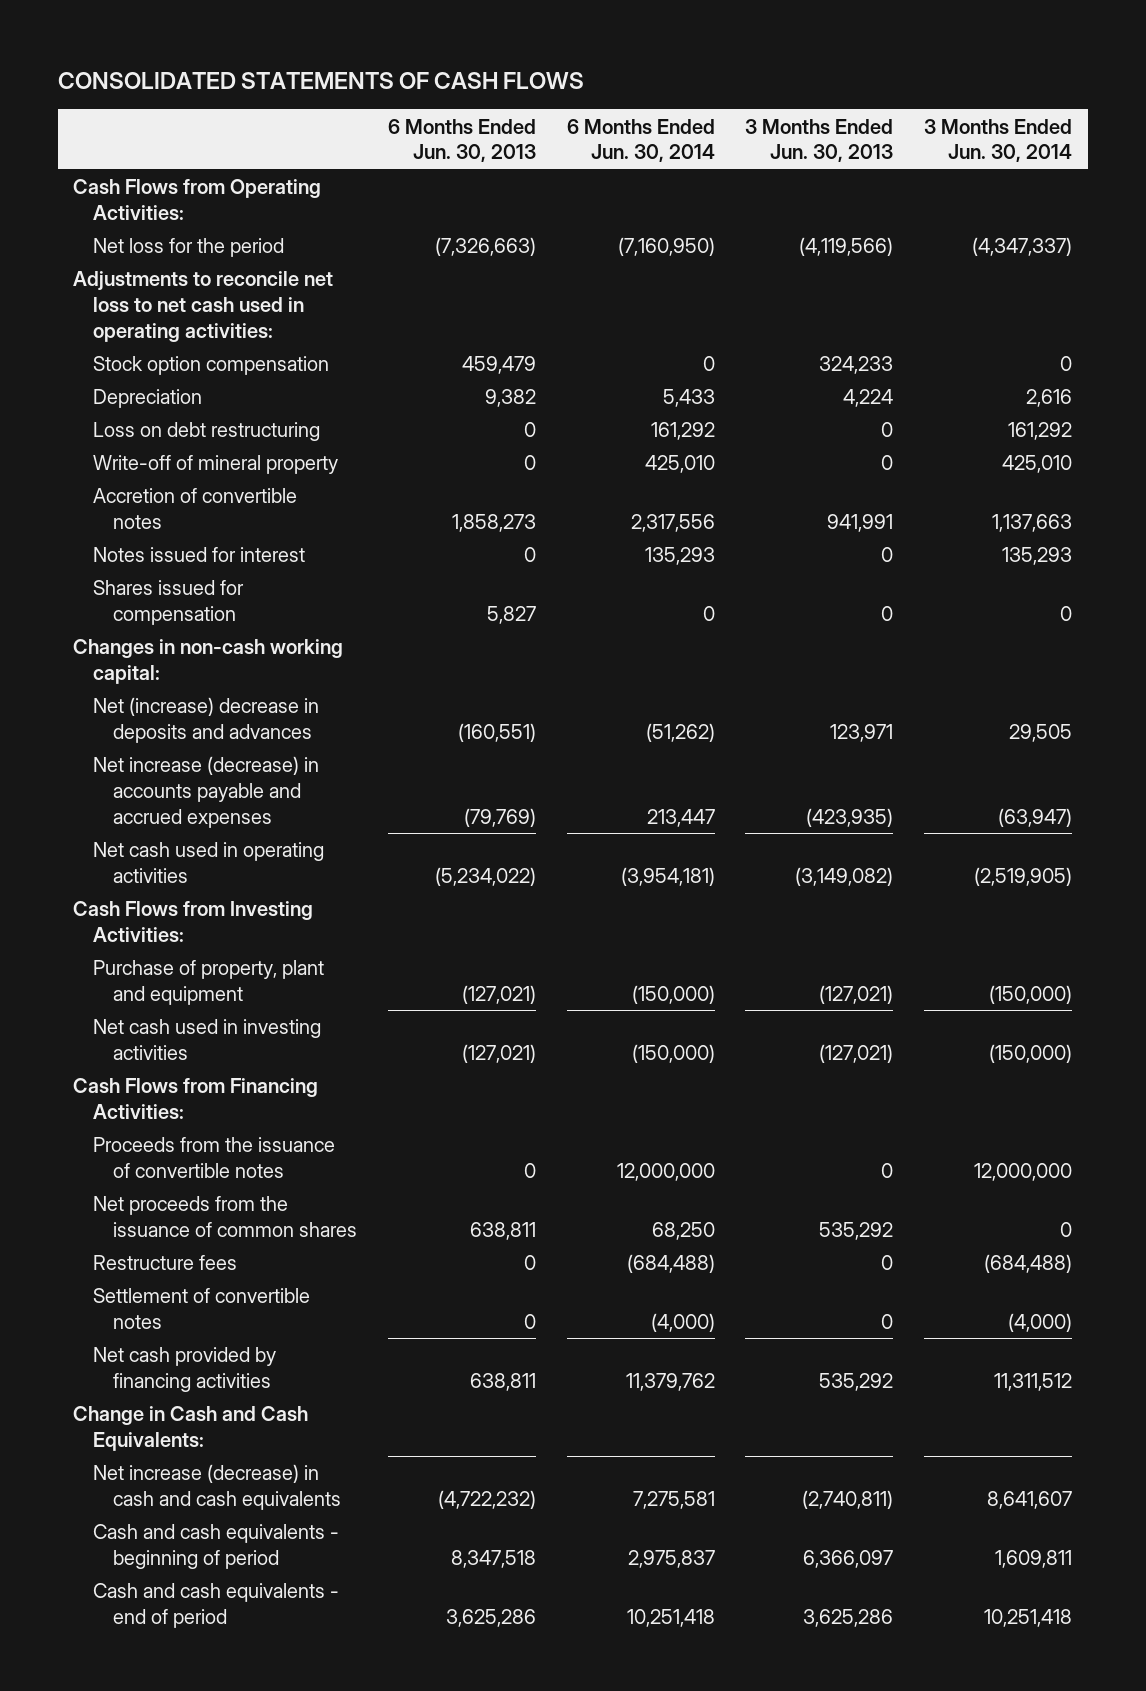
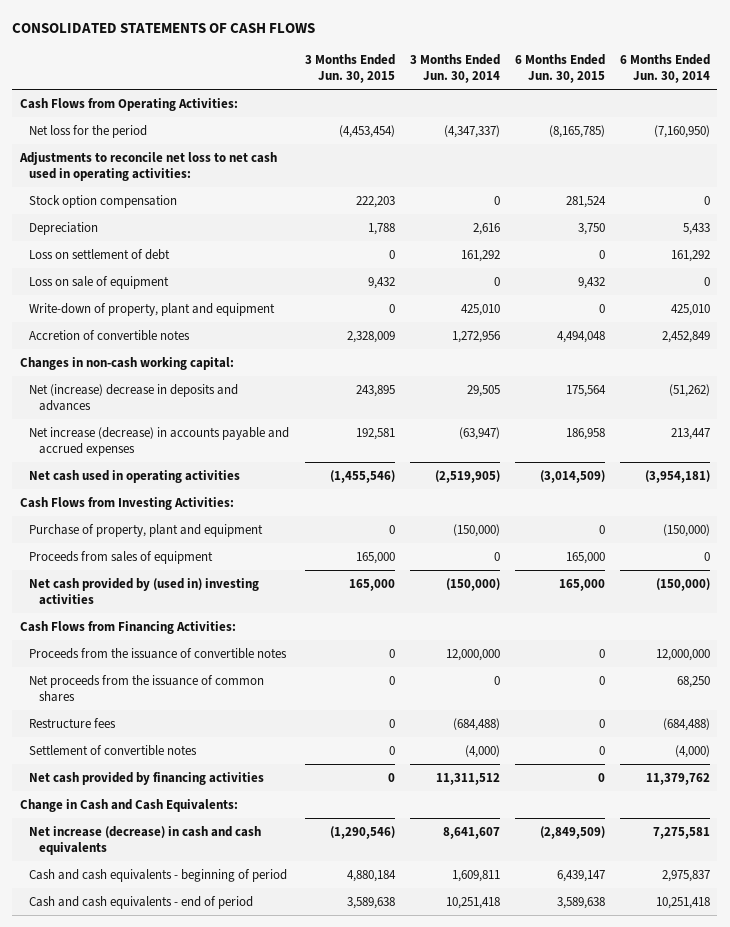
- | 6 Months Ended Jun. 30, 2013 | 6 Months Ended Jun. 30, 2014 | 3 Months Ended Jun. 30, 2013 | 3 Months Ended Jun. 30, 2014
+ | 3 Months Ended Jun. 30, 2015 | 3 Months Ended Jun. 30, 2014 | 6 Months Ended Jun. 30, 2015 | 6 Months Ended Jun. 30, 2014
- Loss on debt restructuring | 0 | 161,292 | 0 | 161,292
- Write-off of mineral property | 0 | 425,010 | 0 | 425,010
- Accretion of convertible notes | 1,858,273 | 2,317,556 | 941,991 | 1,137,663
- Notes issued for interest | 0 | 135,293 | 0 | 135,293
- Shares issued for compensation | 5,827 | 0 | 0 | 0
+ Loss on settlement of debt | 0 | 161,292 | 0 | 161,292
+ Loss on sale of equipment | 9,432 | 0 | 9,432 | 0
+ Write-down of property, plant and equipment | 0 | 425,010 | 0 | 425,010
+ Accretion of convertible notes | 2,328,009 | 1,272,956 | 4,494,048 | 2,452,849
- Net cash used in investing activities | (127,021) | (150,000) | (127,021) | (150,000)
+ Proceeds from sales of equipment | 165,000 | 0 | 165,000 | 0
+ Net cash provided by (used in) investing activities | 165,000 | (150,000) | 165,000 | (150,000)

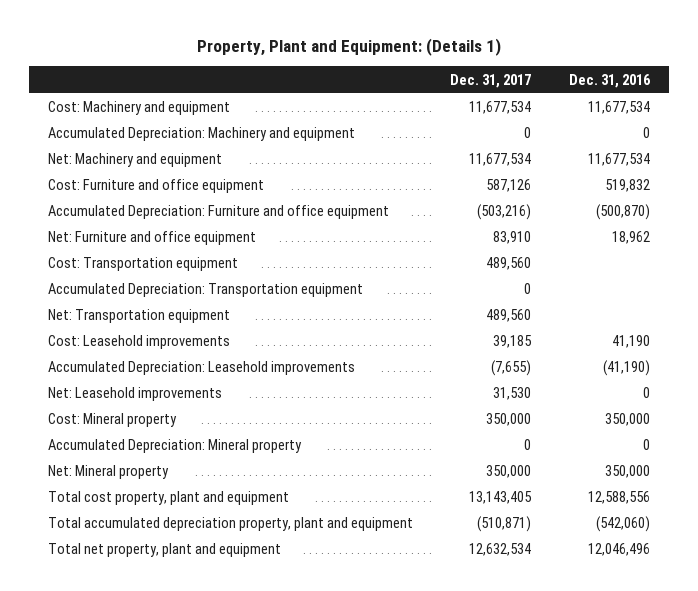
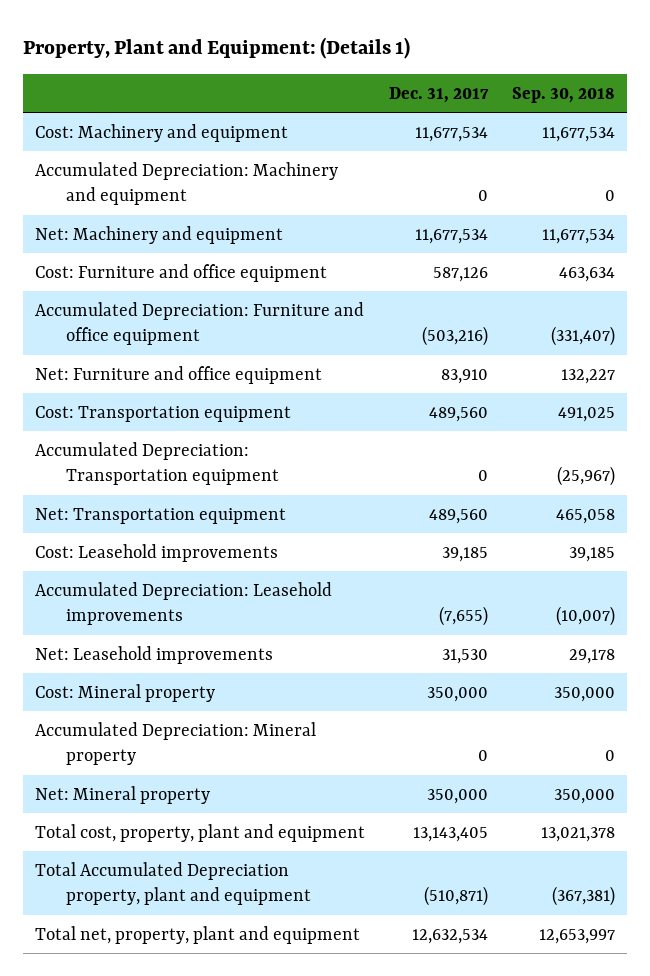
- | Dec. 31, 2017 | Dec. 31, 2016
+ | Dec. 31, 2017 | Sep. 30, 2018
- Total cost property, plant and equipment | 13,143,405 | 12,588,556
- Total accumulated depreciation property, plant and equipment | (510,871) | (542,060)
- Total net property, plant and equipment | 12,632,534 | 12,046,496
+ Total cost, property, plant and equipment | 13,143,405 | 13,021,378
+ Total Accumulated Depreciation property, plant and equipment | (510,871) | (367,381)
+ Total net, property, plant and equipment | 12,632,534 | 12,653,997

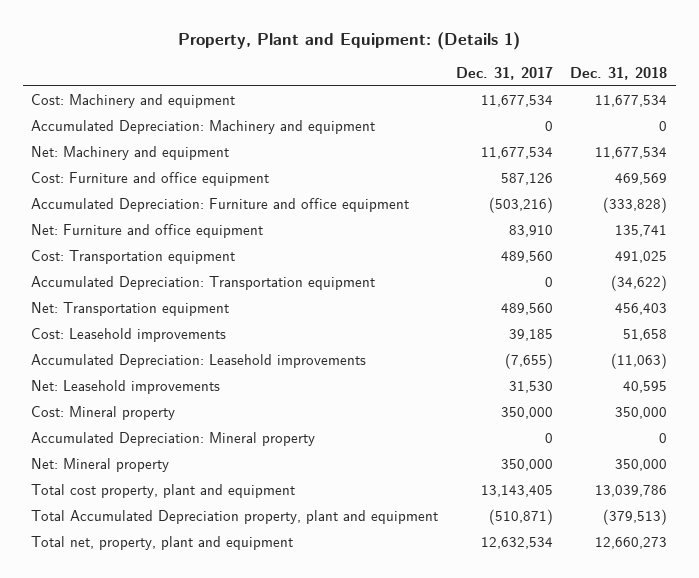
- | Dec. 31, 2017 | Sep. 30, 2018
+ | Dec. 31, 2017 | Dec. 31, 2018
- Total cost, property, plant and equipment | 13,143,405 | 13,021,378
+ Total cost property, plant and equipment | 13,143,405 | 13,039,786

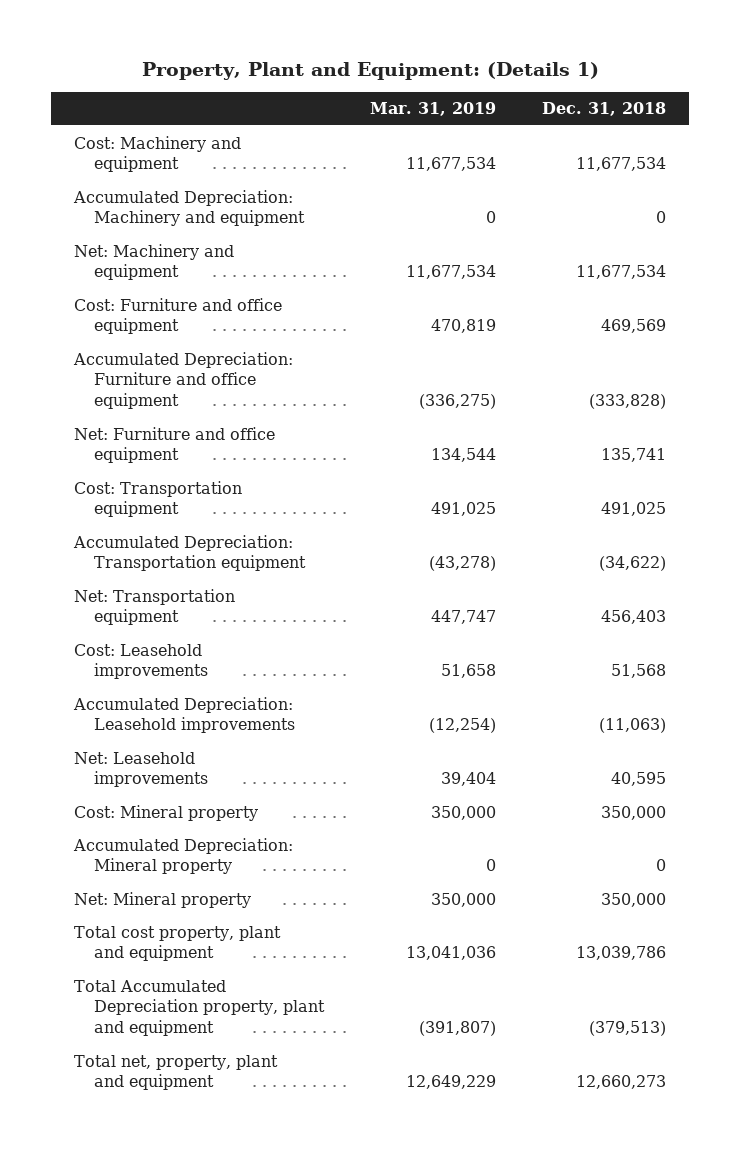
- | Dec. 31, 2017 | Dec. 31, 2018
+ | Mar. 31, 2019 | Dec. 31, 2018
- Cost: Leasehold improvements | 39,185 | 51,658
+ Cost: Leasehold improvements | 51,658 | 51,568

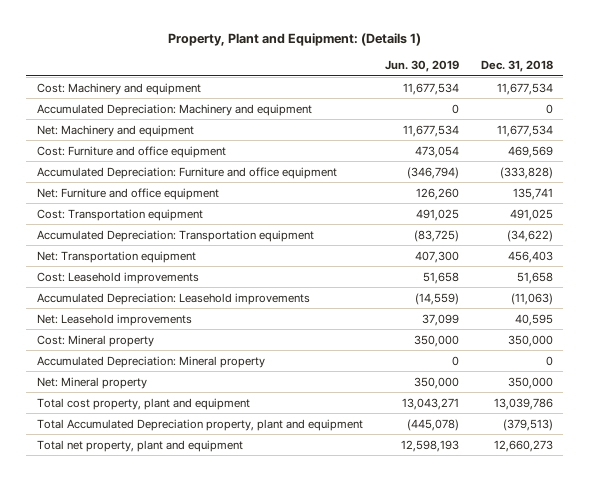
- | Mar. 31, 2019 | Dec. 31, 2018
+ | Jun. 30, 2019 | Dec. 31, 2018
- Cost: Leasehold improvements | 51,658 | 51,568
+ Cost: Leasehold improvements | 51,658 | 51,658
- Total net, property, plant and equipment | 12,649,229 | 12,660,273
+ Total net property, plant and equipment | 12,598,193 | 12,660,273

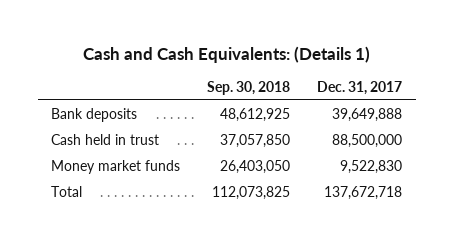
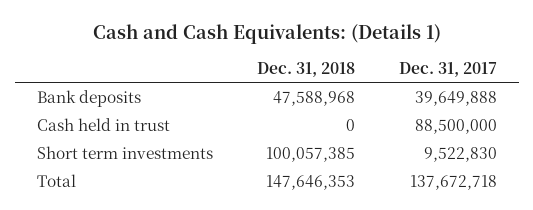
- | Sep. 30, 2018 | Dec. 31, 2017
+ | Dec. 31, 2018 | Dec. 31, 2017
- Money market funds | 26,403,050 | 9,522,830
+ Short term investments | 100,057,385 | 9,522,830

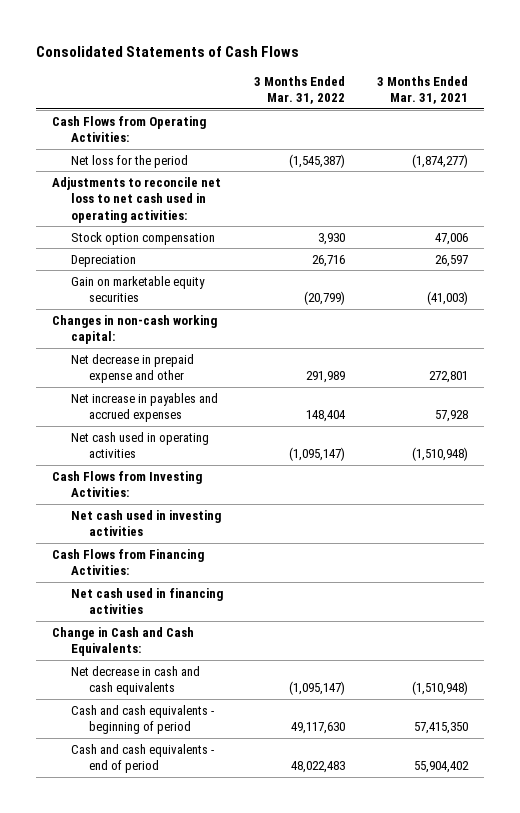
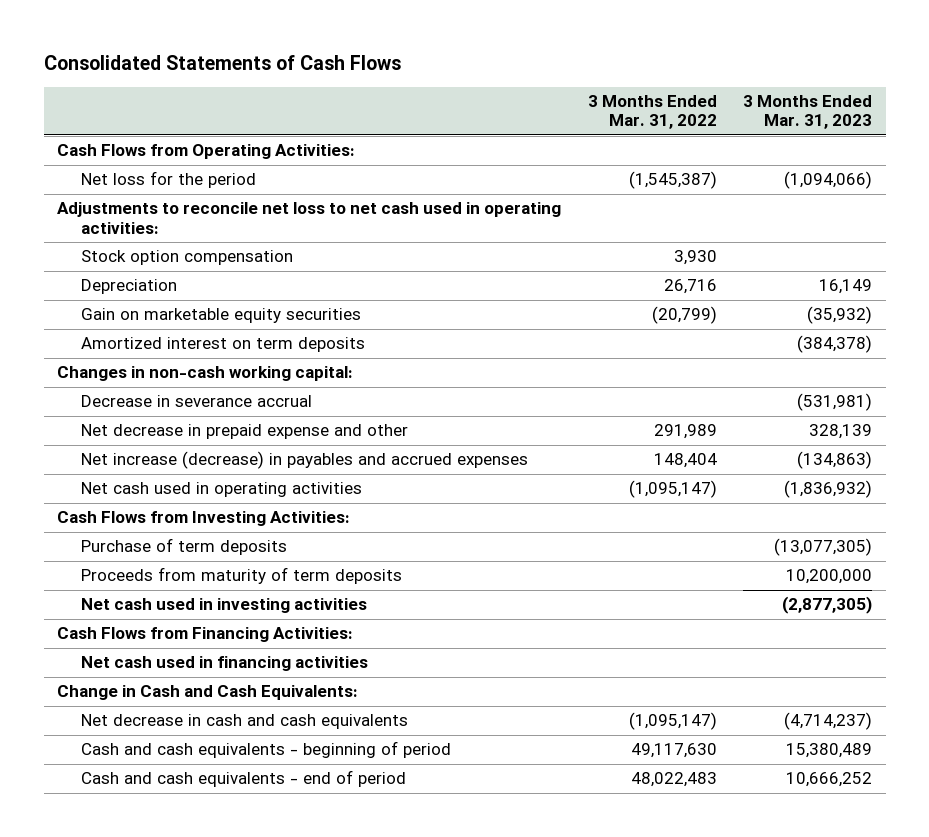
- | 3 Months Ended Mar. 31, 2022 | 3 Months Ended Mar. 31, 2021
+ | 3 Months Ended Mar. 31, 2022 | 3 Months Ended Mar. 31, 2023
+ Amortized interest on term deposits | | (384,378)
+ Decrease in severance accrual | | (531,981)
- Net increase in payables and accrued expenses | 148,404 | 57,928
+ Net increase (decrease) in payables and accrued expenses | 148,404 | (134,863)
+ Purchase of term deposits | | (13,077,305)
+ Proceeds from maturity of term deposits | | 10,200,000

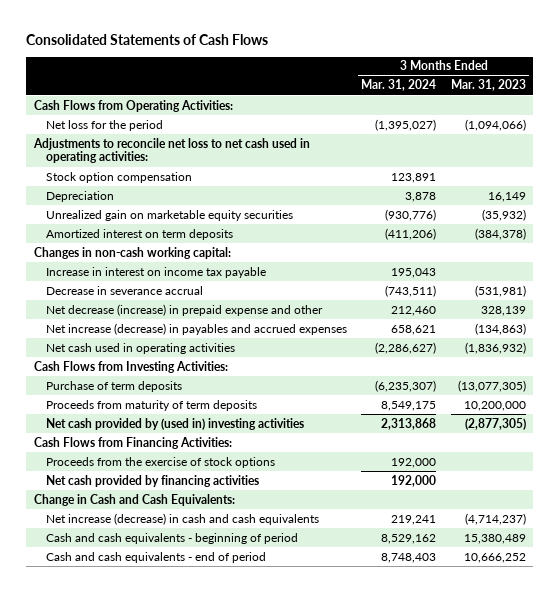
- | 3 Months Ended Mar. 31, 2022 | 3 Months Ended Mar. 31, 2023
+ | 3 Months Ended Mar. 31, 2024 | 3 Months Ended Mar. 31, 2023
- Gain on marketable equity securities | (20,799) | (35,932)
+ Unrealized gain on marketable equity securities | (930,776) | (35,932)
+ Increase in interest on income tax payable | 195,043 |
- Net decrease in prepaid expense and other | 291,989 | 328,139
+ Net decrease (increase) in prepaid expense and other | 212,460 | 328,139
- Net cash used in investing activities | | (2,877,305)
+ Net cash provided by (used in) investing activities | 2,313,868 | (2,877,305)
- Net cash used in financing activities
+ Proceeds from the exercise of stock options | 192,000 |
+ Net cash provided by financing activities | 192,000 |
- Net decrease in cash and cash equivalents | (1,095,147) | (4,714,237)
+ Net increase (decrease) in cash and cash equivalents | 219,241 | (4,714,237)

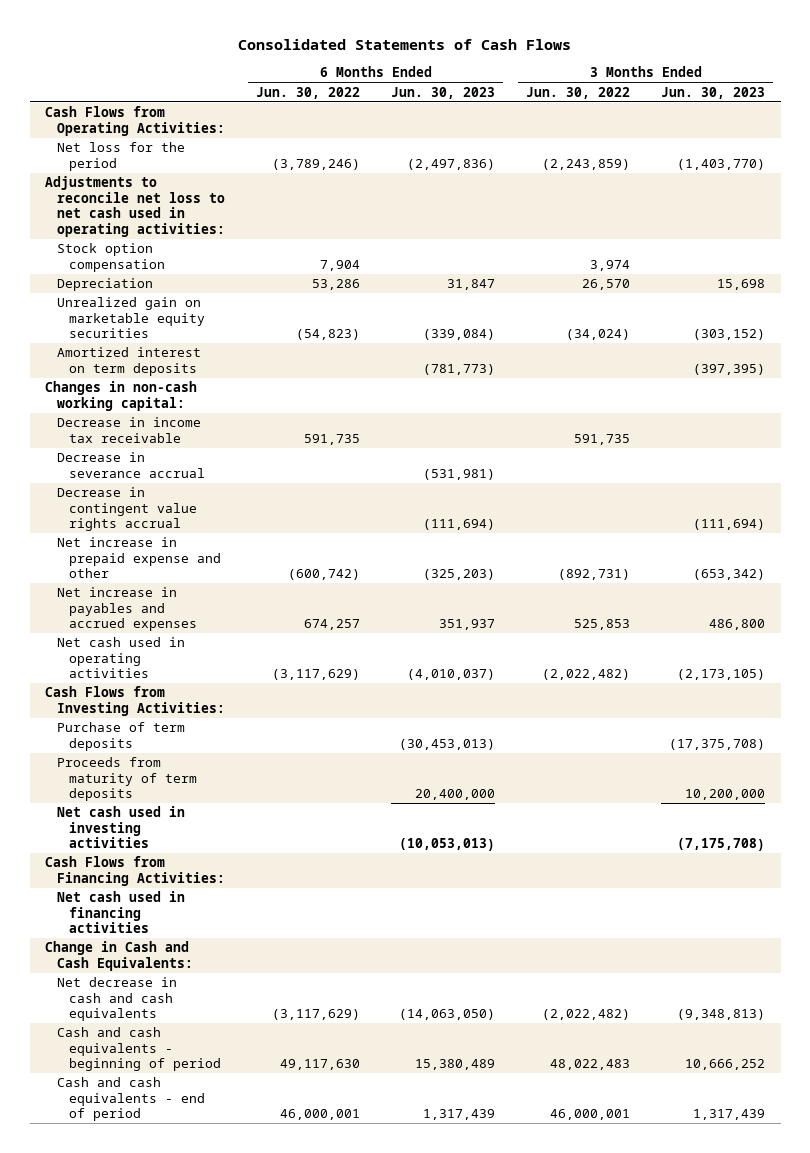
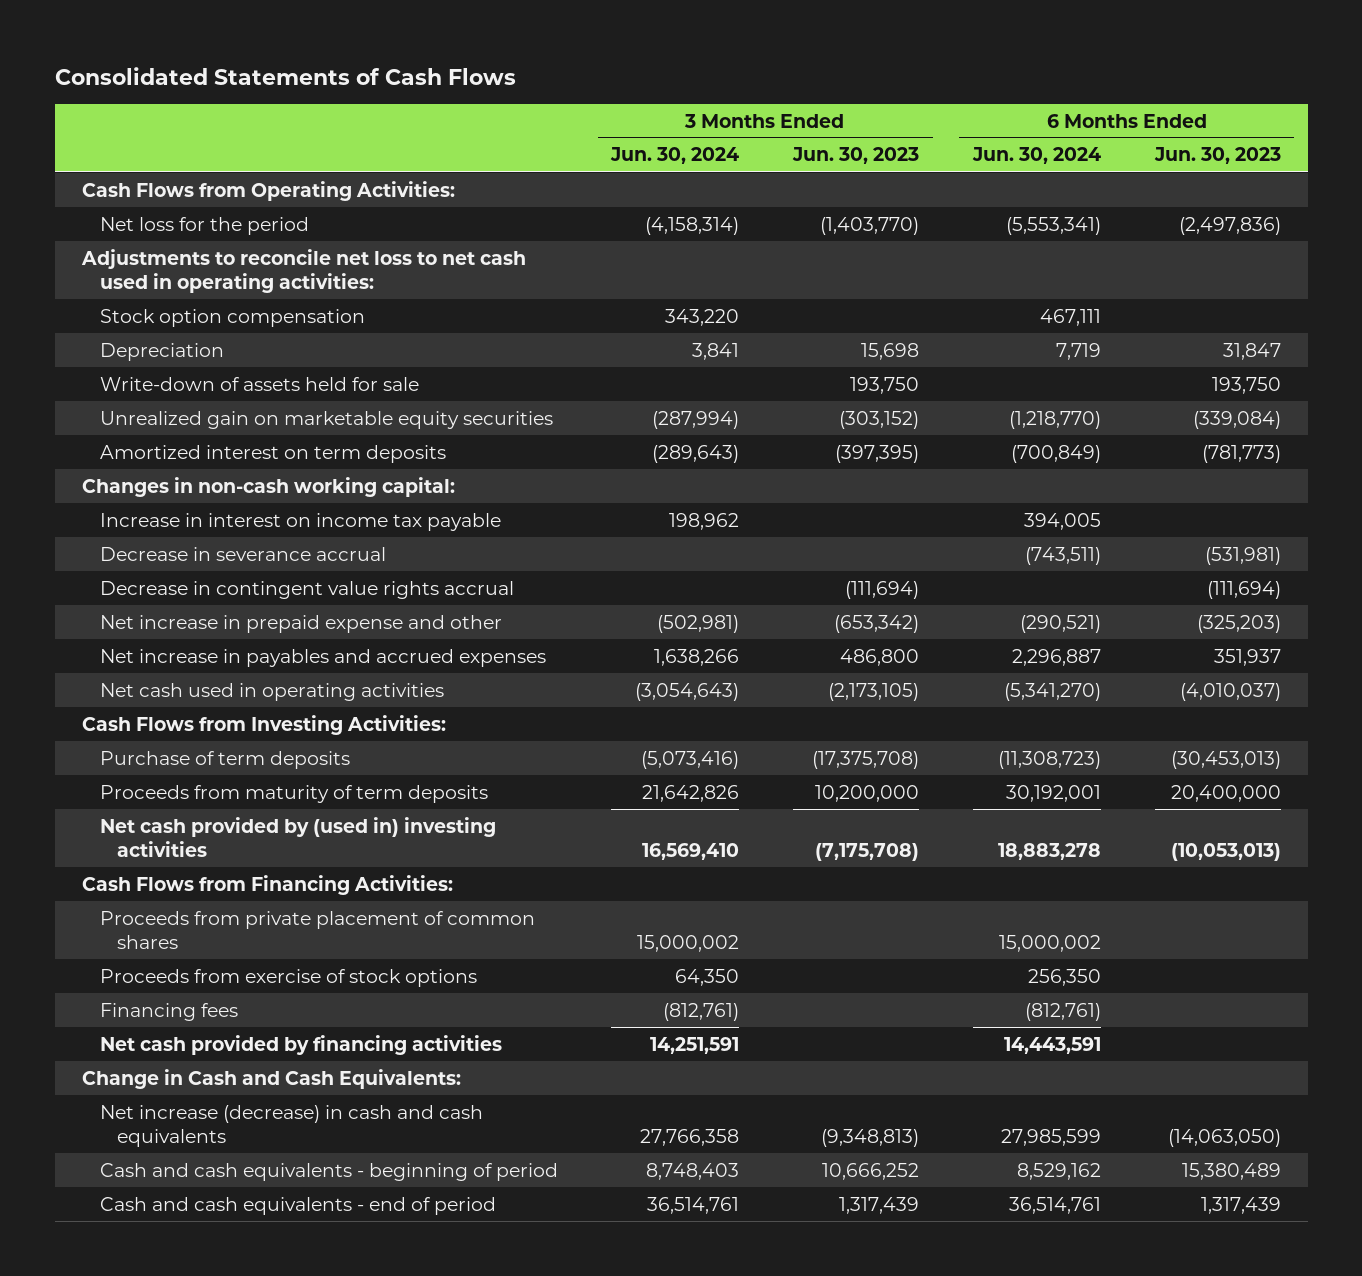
- | 6 Months Ended Jun. 30, 2022 | 6 Months Ended Jun. 30, 2023 | 3 Months Ended Jun. 30, 2022 | 3 Months Ended Jun. 30, 2023
+ | 3 Months Ended Jun. 30, 2024 | 3 Months Ended Jun. 30, 2023 | 6 Months Ended Jun. 30, 2024 | 6 Months Ended Jun. 30, 2023
+ Write-down of assets held for sale | | 193,750 | | 193,750
- Decrease in income tax receivable | 591,735 | | 591,735 |
+ Increase in interest on income tax payable | 198,962 | | 394,005 |
- Net cash used in investing activities | | (10,053,013) | | (7,175,708)
+ Net cash provided by (used in) investing activities | 16,569,410 | (7,175,708) | 18,883,278 | (10,053,013)
- Net cash used in financing activities
+ Proceeds from private placement of common shares | 15,000,002 | | 15,000,002 |
+ Proceeds from exercise of stock options | 64,350 | | 256,350 |
+ Financing fees | (812,761) | | (812,761) |
+ Net cash provided by financing activities | 14,251,591 | | 14,443,591 |
- Net decrease in cash and cash equivalents | (3,117,629) | (14,063,050) | (2,022,482) | (9,348,813)
+ Net increase (decrease) in cash and cash equivalents | 27,766,358 | (9,348,813) | 27,985,599 | (14,063,050)

